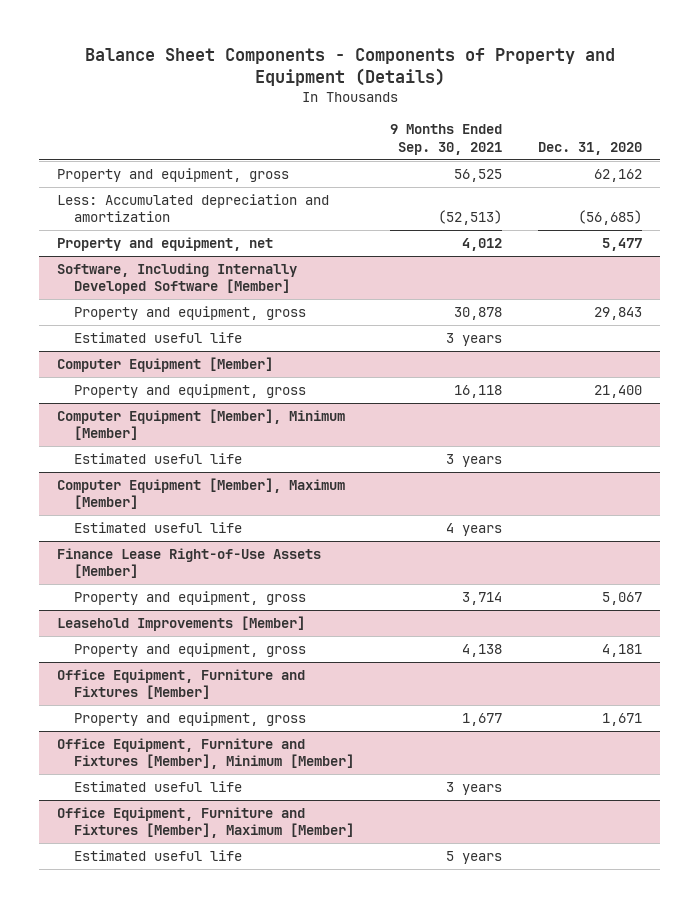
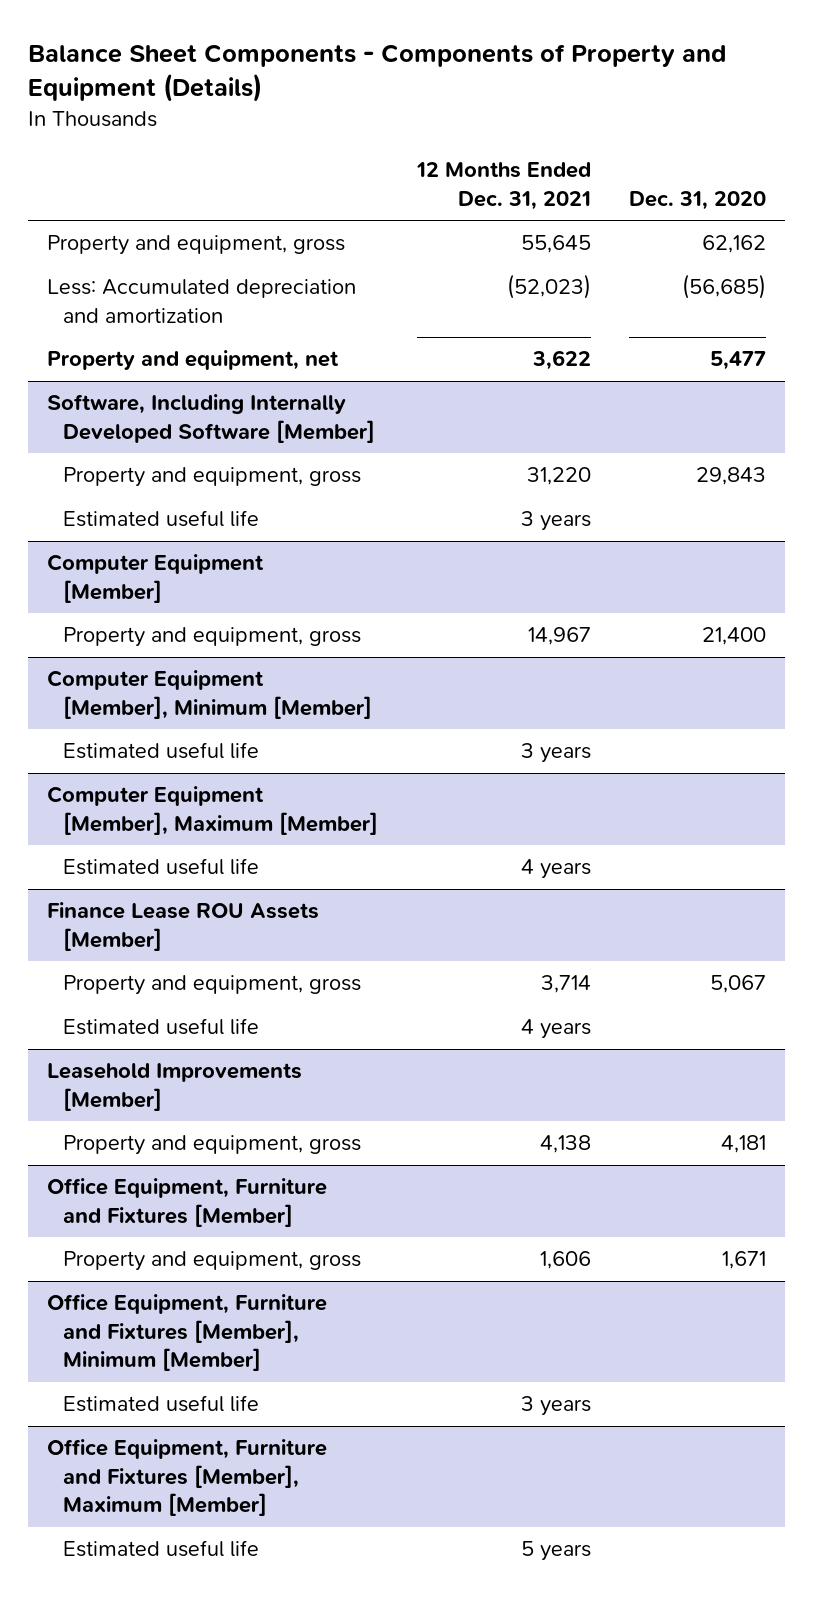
- | 9 Months Ended Sep. 30, 2021 | Dec. 31, 2020
+ | 12 Months Ended Dec. 31, 2021 | Dec. 31, 2020
- Finance Lease Right-of-Use Assets [Member]
+ Finance Lease ROU Assets [Member]
+ Estimated useful life | 4 years |

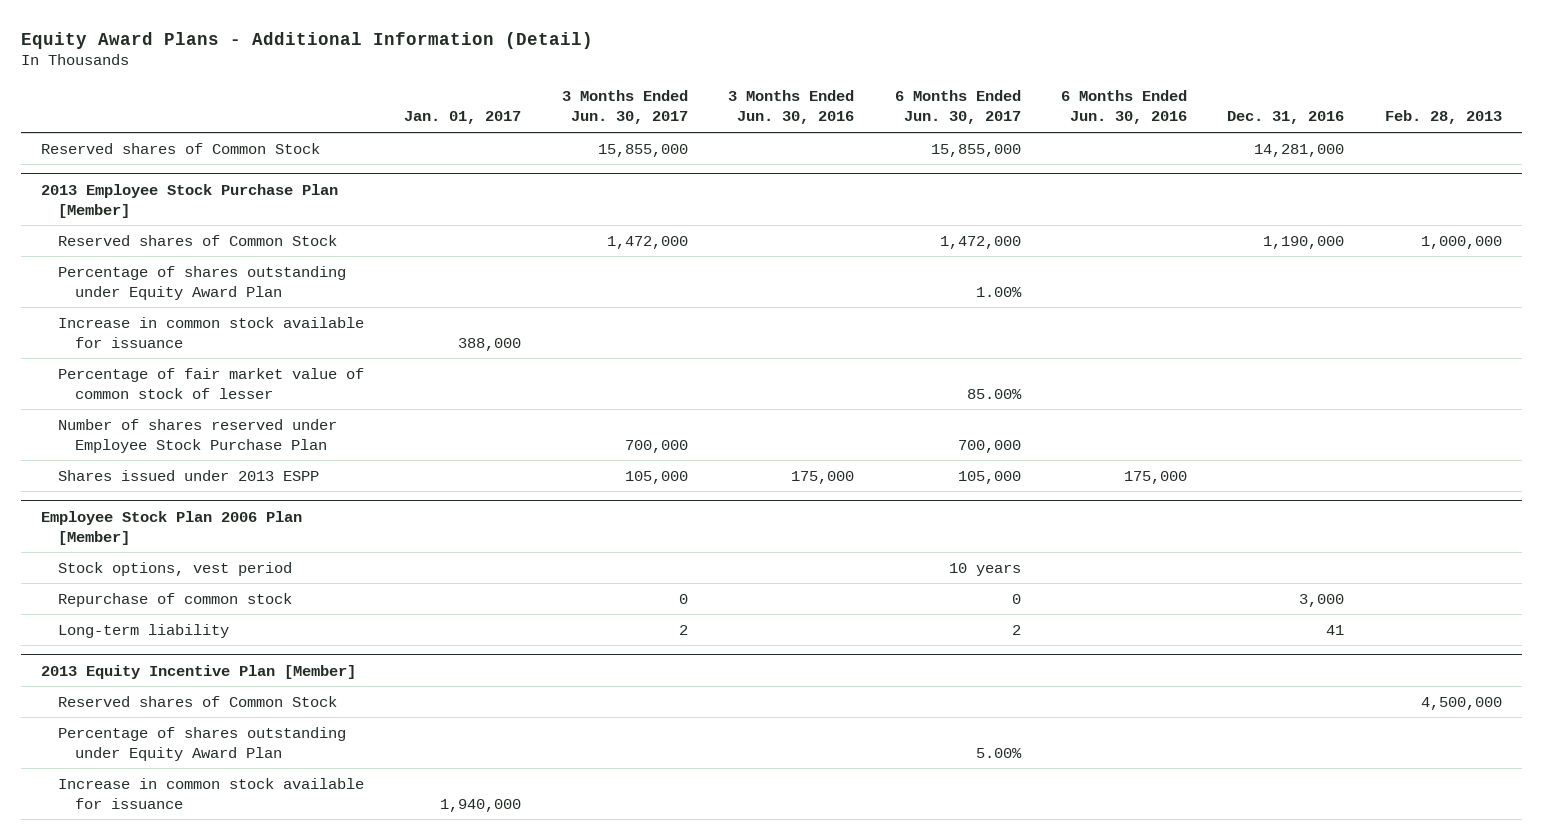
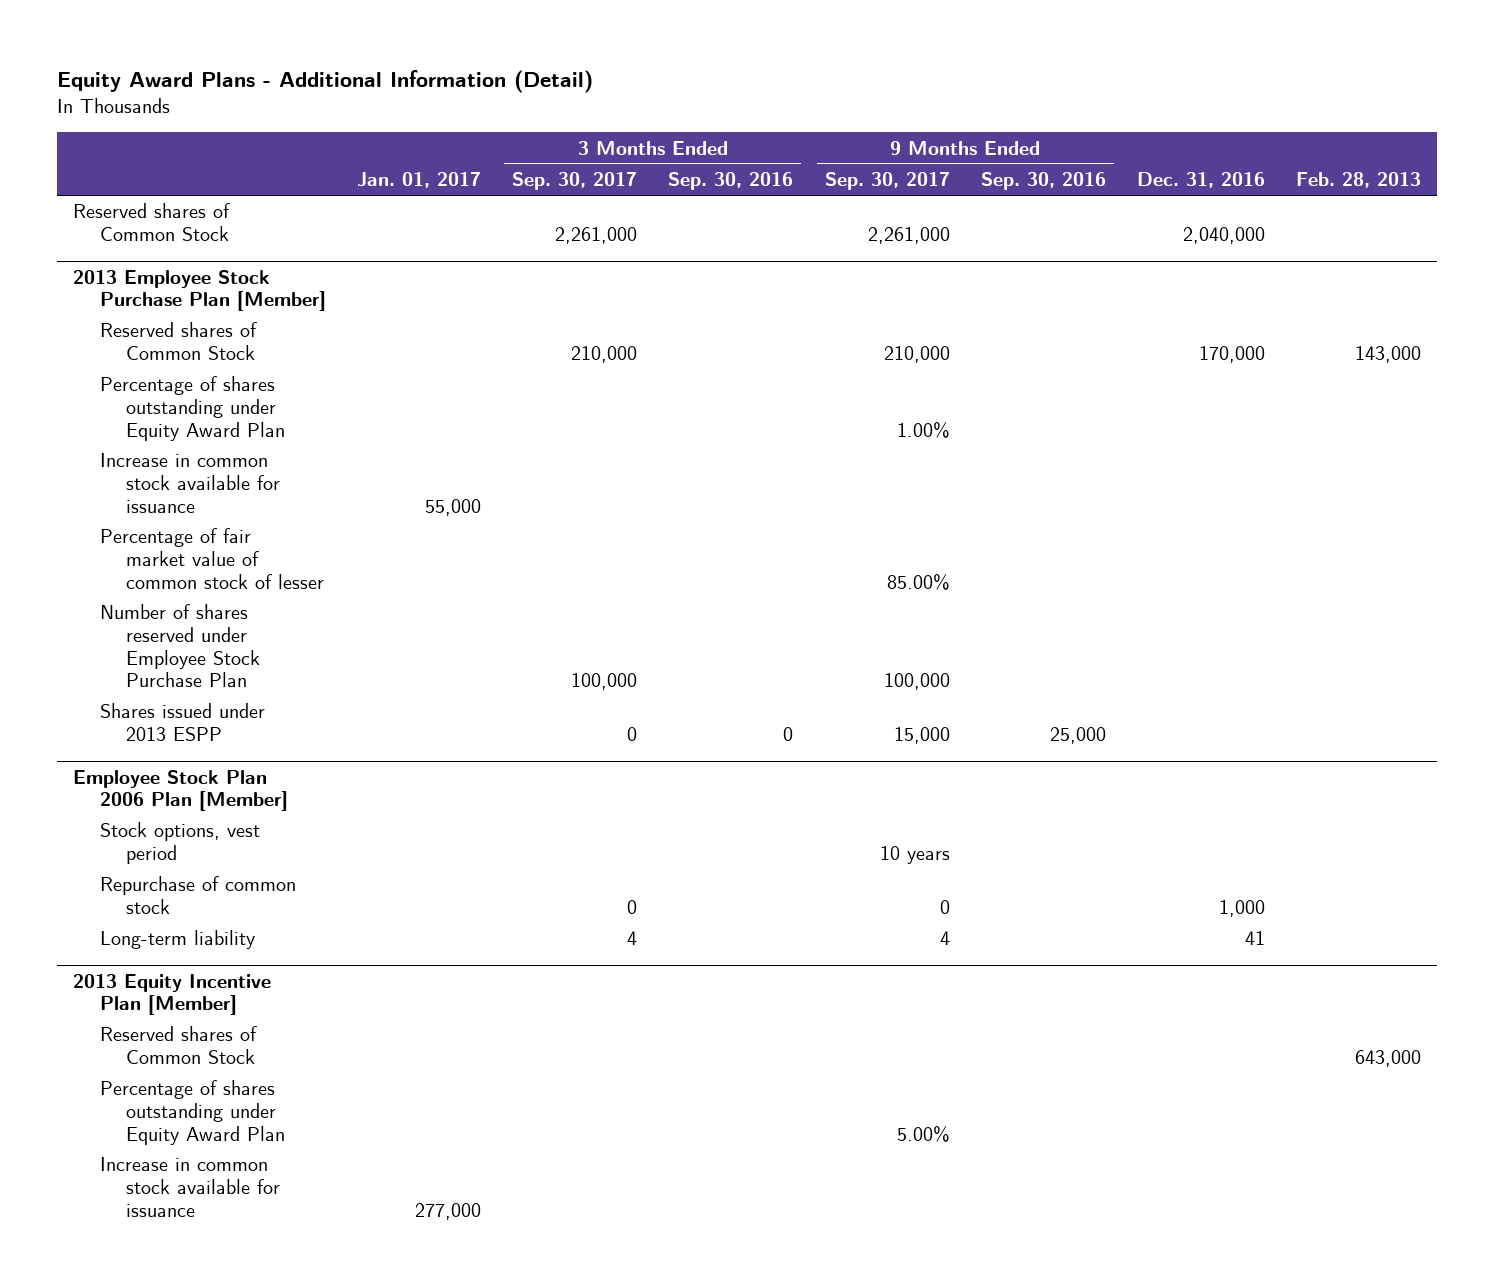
- | Jan. 01, 2017 | 3 Months Ended Jun. 30, 2017 | 3 Months Ended Jun. 30, 2016 | 6 Months Ended Jun. 30, 2017 | 6 Months Ended Jun. 30, 2016 | Dec. 31, 2016 | Feb. 28, 2013
+ | Jan. 01, 2017 | 3 Months Ended Sep. 30, 2017 | 3 Months Ended Sep. 30, 2016 | 9 Months Ended Sep. 30, 2017 | 9 Months Ended Sep. 30, 2016 | Dec. 31, 2016 | Feb. 28, 2013
- Reserved shares of Common Stock | | 15,855,000 | | 15,855,000 | | 14,281,000 |
+ Reserved shares of Common Stock | | 2,261,000 | | 2,261,000 | | 2,040,000 |
@ 2013 Employee Stock Purchase Plan [Member]
- Reserved shares of Common Stock | | 1,472,000 | | 1,472,000 | | 1,190,000 | 1,000,000
+ Reserved shares of Common Stock | | 210,000 | | 210,000 | | 170,000 | 143,000
- Increase in common stock available for issuance | 388,000 | | | | | |
+ Increase in common stock available for issuance | 55,000 | | | | | |
@ Employee Stock Plan 2006 Plan [Member]
- Repurchase of common stock | | 0 | | 0 | | 3,000 |
+ Repurchase of common stock | | 0 | | 0 | | 1,000 |
@ 2013 Equity Incentive Plan [Member]
- Reserved shares of Common Stock | | | | | | | 4,500,000
+ Reserved shares of Common Stock | | | | | | | 643,000
- Increase in common stock available for issuance | 1,940,000 | | | | | |
+ Increase in common stock available for issuance | 277,000 | | | | | |

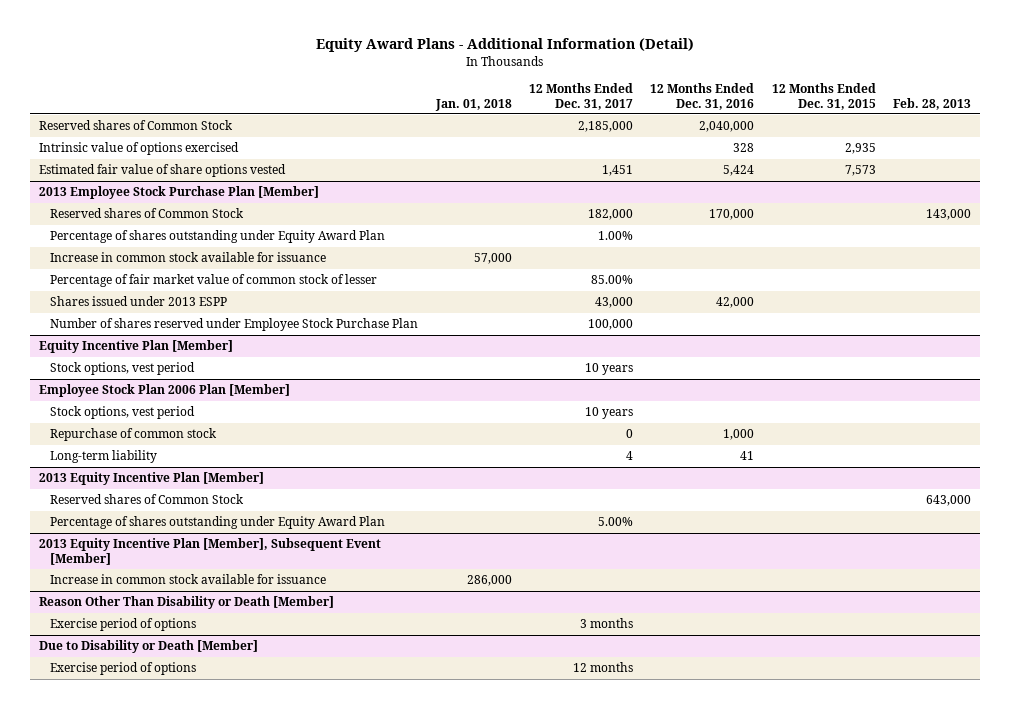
- | Jan. 01, 2017 | 3 Months Ended Sep. 30, 2017 | 3 Months Ended Sep. 30, 2016 | 9 Months Ended Sep. 30, 2017 | 9 Months Ended Sep. 30, 2016 | Dec. 31, 2016 | Feb. 28, 2013
+ | Jan. 01, 2018 | 12 Months Ended Dec. 31, 2017 | 12 Months Ended Dec. 31, 2016 | 12 Months Ended Dec. 31, 2015 | Feb. 28, 2013
+ Intrinsic value of options exercised | | | 328 | 2,935 |
+ Estimated fair value of share options vested | | 1,451 | 5,424 | 7,573 |
@ 2013 Employee Stock Purchase Plan [Member]
moved down: Number of shares reserved under Employee Stock Purchase Plan | | 100,000 | | |
+ Equity Incentive Plan [Member]
+ Stock options, vest period | | 10 years | | |
@ 2013 Equity Incentive Plan [Member]
- Increase in common stock available for issuance | 277,000 | | | | | |
+ 2013 Equity Incentive Plan [Member], Subsequent Event [Member]
+ Increase in common stock available for issuance | 286,000 | | | |
+ Reason Other Than Disability or Death [Member]
+ Exercise period of options | | 3 months | | |
+ Due to Disability or Death [Member]
+ Exercise period of options | | 12 months | | |

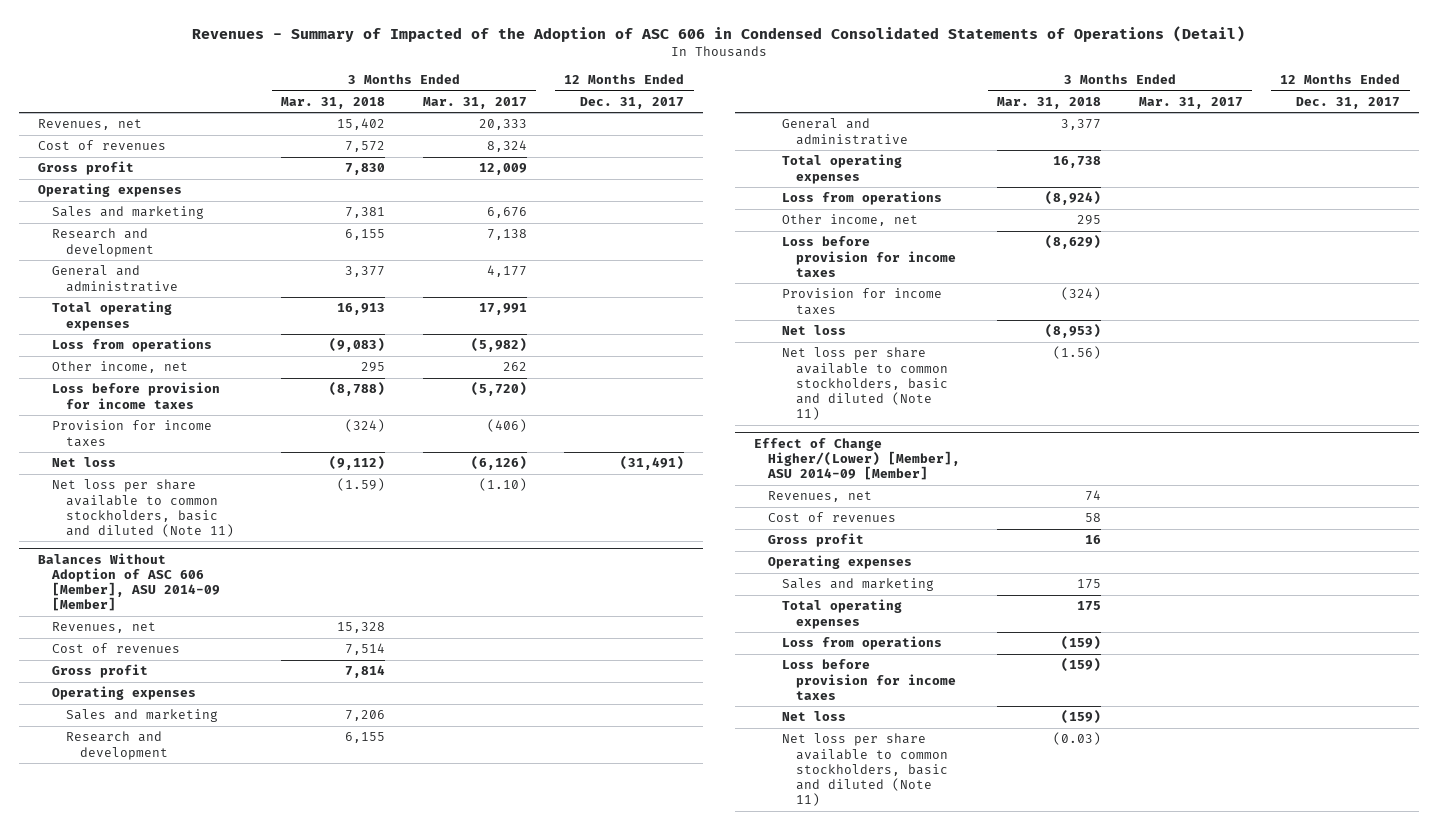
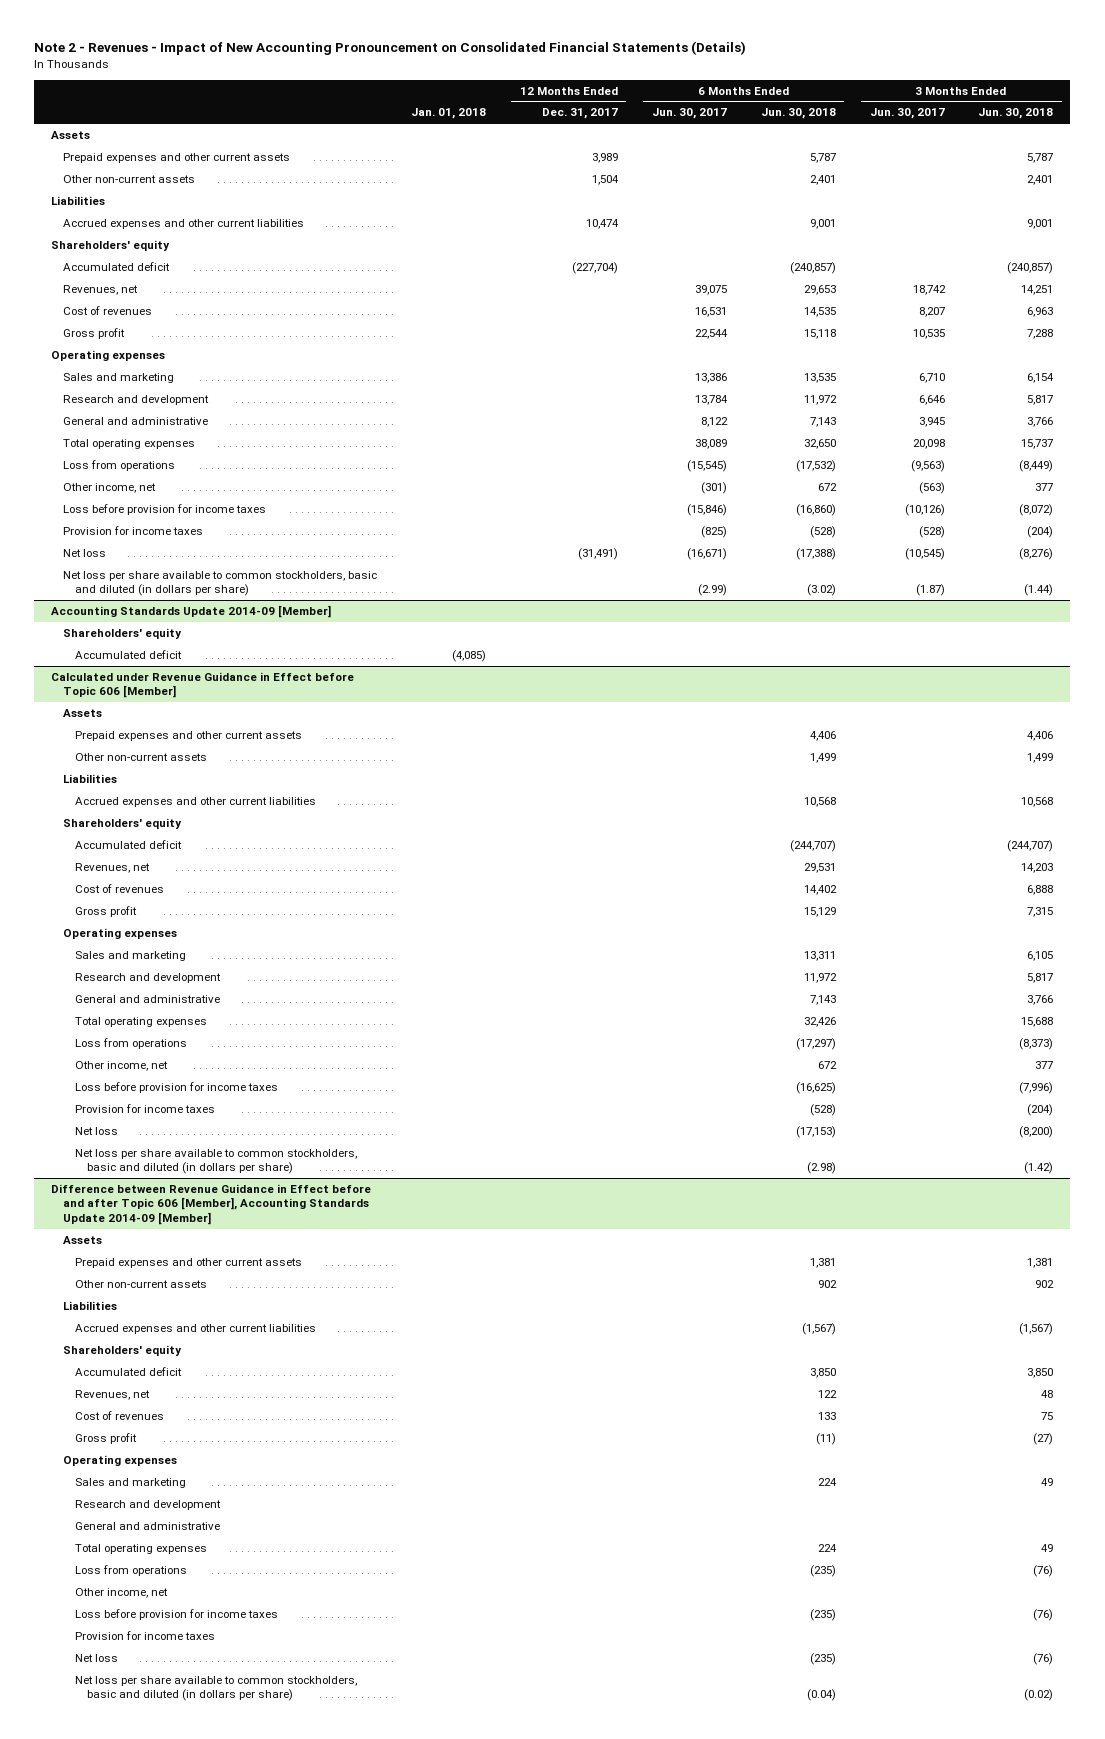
- Revenues - Summary of Impacted of the Adoption of ASC 606 in Condensed Consolidated Statements of Operations (Detail)
+ Note 2 - Revenues - Impact of New Accounting Pronouncement on Consolidated Financial Statements (Details)
- | 3 Months Ended Mar. 31, 2018 | 3 Months Ended Mar. 31, 2017 | 12 Months Ended Dec. 31, 2017
+ | Jan. 01, 2018 | 12 Months Ended Dec. 31, 2017 | 6 Months Ended Jun. 30, 2017 | 6 Months Ended Jun. 30, 2018 | 3 Months Ended Jun. 30, 2017 | 3 Months Ended Jun. 30, 2018
+ Assets
+ Prepaid expenses and other current assets | | 3,989 | | 5,787 | | 5,787
+ Other non-current assets | | 1,504 | | 2,401 | | 2,401
+ Liabilities
+ Accrued expenses and other current liabilities | | 10,474 | | 9,001 | | 9,001
+ Shareholders' equity
+ Accumulated deficit | | (227,704) | | (240,857) | | (240,857)
- Net loss per share available to common stockholders, basic and diluted (Note 11) | (1.59) | (1.10) |
- Balances Without Adoption of ASC 606 [Member], ASU 2014-09 [Member]
- Revenues, net | 15,328 | |
- Cost of revenues | 7,514 | |
- Gross profit | 7,814 | |
- Operating expenses
- Sales and marketing | 7,206 | |
- Research and development | 6,155 | |
- General and administrative | 3,377 | |
- Total operating expenses | 16,738 | |
- Loss from operations | (8,924) | |
- Other income, net | 295 | |
- Loss before provision for income taxes | (8,629) | |
- Provision for income taxes | (324) | |
- Net loss | (8,953) | |
- Net loss per share available to common stockholders, basic and diluted (Note 11) | (1.56) | |
- Effect of Change Higher/(Lower) [Member], ASU 2014-09 [Member]
- Revenues, net | 74 | |
- Cost of revenues | 58 | |
- Gross profit | 16 | |
- Operating expenses
- Sales and marketing | 175 | |
- Total operating expenses | 175 | |
- Loss from operations | (159) | |
- Loss before provision for income taxes | (159) | |
- Net loss | (159) | |
- Net loss per share available to common stockholders, basic and diluted (Note 11) | (0.03) | |
+ Net loss per share available to common stockholders, basic and diluted (in dollars per share) | | | (2.99) | (3.02) | (1.87) | (1.44)
+ Accounting Standards Update 2014-09 [Member]
+ Shareholders' equity
+ Accumulated deficit | (4,085) | | | | |
+ Calculated under Revenue Guidance in Effect before Topic 606 [Member]
+ Assets
+ Prepaid expenses and other current assets | | | | 4,406 | | 4,406
+ Other non-current assets | | | | 1,499 | | 1,499
+ Liabilities
+ Accrued expenses and other current liabilities | | | | 10,568 | | 10,568
+ Shareholders' equity
+ Accumulated deficit | | | | (244,707) | | (244,707)
+ Revenues, net | | | | 29,531 | | 14,203
+ Cost of revenues | | | | 14,402 | | 6,888
+ Gross profit | | | | 15,129 | | 7,315
+ Operating expenses
+ Sales and marketing | | | | 13,311 | | 6,105
+ Research and development | | | | 11,972 | | 5,817
+ General and administrative | | | | 7,143 | | 3,766
+ Total operating expenses | | | | 32,426 | | 15,688
+ Loss from operations | | | | (17,297) | | (8,373)
+ Other income, net | | | | 672 | | 377
+ Loss before provision for income taxes | | | | (16,625) | | (7,996)
+ Provision for income taxes | | | | (528) | | (204)
+ Net loss | | | | (17,153) | | (8,200)
+ Net loss per share available to common stockholders, basic and diluted (in dollars per share) | | | | (2.98) | | (1.42)
+ Difference between Revenue Guidance in Effect before and after Topic 606 [Member], Accounting Standards Update 2014-09 [Member]
+ Assets
+ Prepaid expenses and other current assets | | | | 1,381 | | 1,381
+ Other non-current assets | | | | 902 | | 902
+ Liabilities
+ Accrued expenses and other current liabilities | | | | (1,567) | | (1,567)
+ Shareholders' equity
+ Accumulated deficit | | | | 3,850 | | 3,850
+ Revenues, net | | | | 122 | | 48
+ Cost of revenues | | | | 133 | | 75
+ Gross profit | | | | (11) | | (27)
+ Operating expenses
+ Sales and marketing | | | | 224 | | 49
+ Research and development
+ General and administrative
+ Total operating expenses | | | | 224 | | 49
+ Loss from operations | | | | (235) | | (76)
+ Other income, net
+ Loss before provision for income taxes | | | | (235) | | (76)
+ Provision for income taxes
+ Net loss | | | | (235) | | (76)
+ Net loss per share available to common stockholders, basic and diluted (in dollars per share) | | | | (0.04) | | (0.02)

